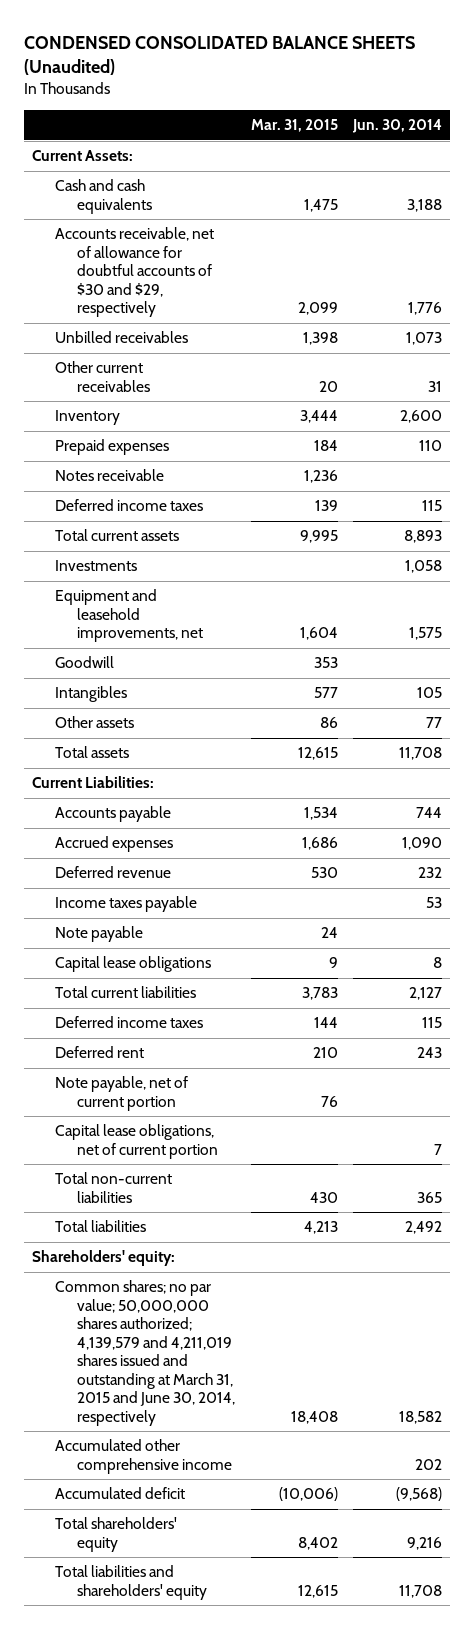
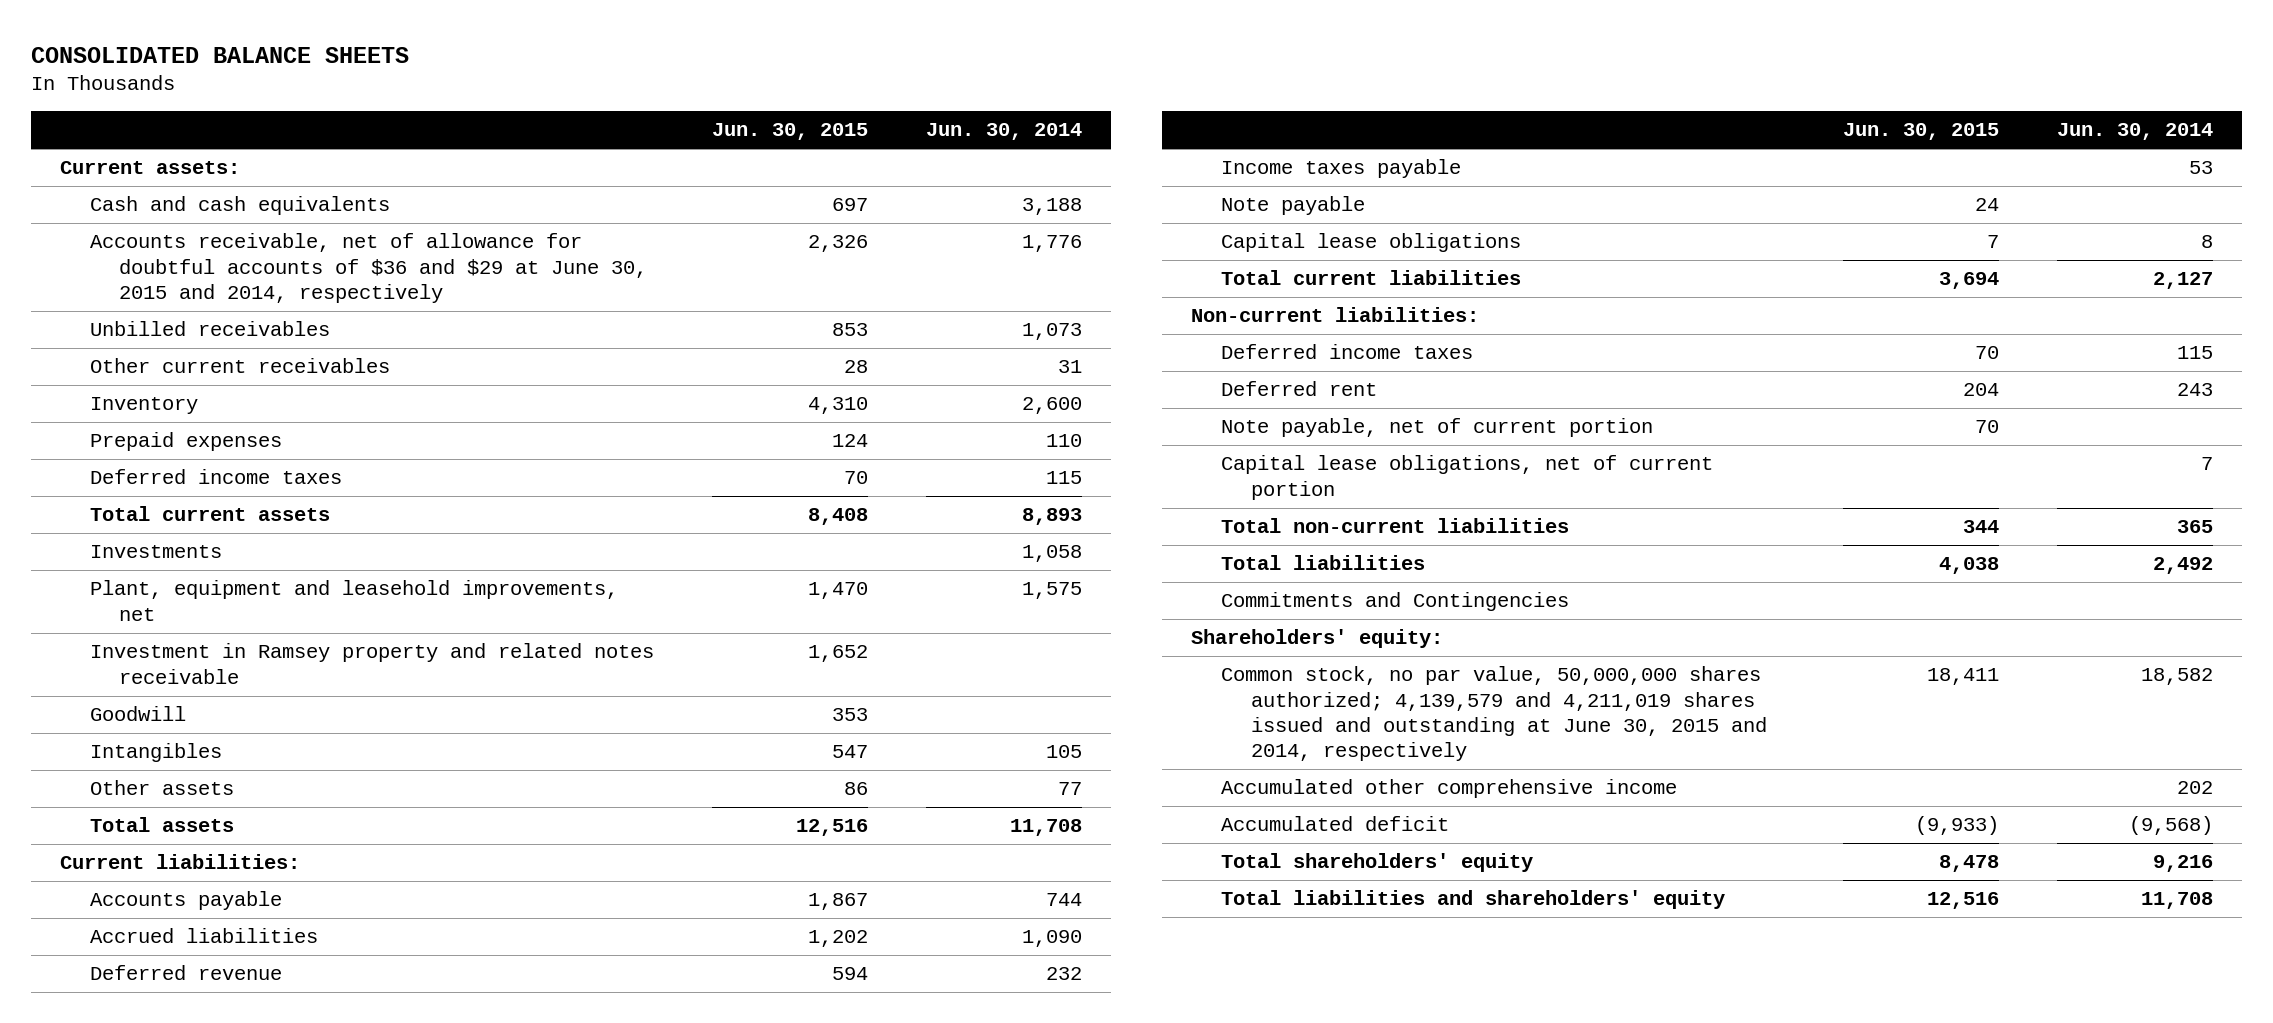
- CONDENSED CONSOLIDATED BALANCE SHEETS (Unaudited)
+ CONSOLIDATED BALANCE SHEETS
- | Mar. 31, 2015 | Jun. 30, 2014
+ | Jun. 30, 2015 | Jun. 30, 2014
- Current Assets:
+ Current assets:
- Accounts receivable, net of allowance for doubtful accounts of $30 and $29, respectively | 2,099 | 1,776
+ Accounts receivable, net of allowance for doubtful accounts of $36 and $29 at June 30, 2015 and 2014, respectively | 2,326 | 1,776
- Notes receivable | 1,236 |
- Equipment and leasehold improvements, net | 1,604 | 1,575
+ Plant, equipment and leasehold improvements, net | 1,470 | 1,575
+ Investment in Ramsey property and related notes receivable | 1,652 |
- Current Liabilities:
+ Current liabilities:
- Accrued expenses | 1,686 | 1,090
+ Accrued liabilities | 1,202 | 1,090
+ Non-current liabilities:
+ Commitments and Contingencies
- Common shares; no par value; 50,000,000 shares authorized; 4,139,579 and 4,211,019 shares issued and outstanding at March 31, 2015 and June 30, 2014, respectively | 18,408 | 18,582
+ Common stock, no par value, 50,000,000 shares authorized; 4,139,579 and 4,211,019 shares issued and outstanding at June 30, 2015 and 2014, respectively | 18,411 | 18,582

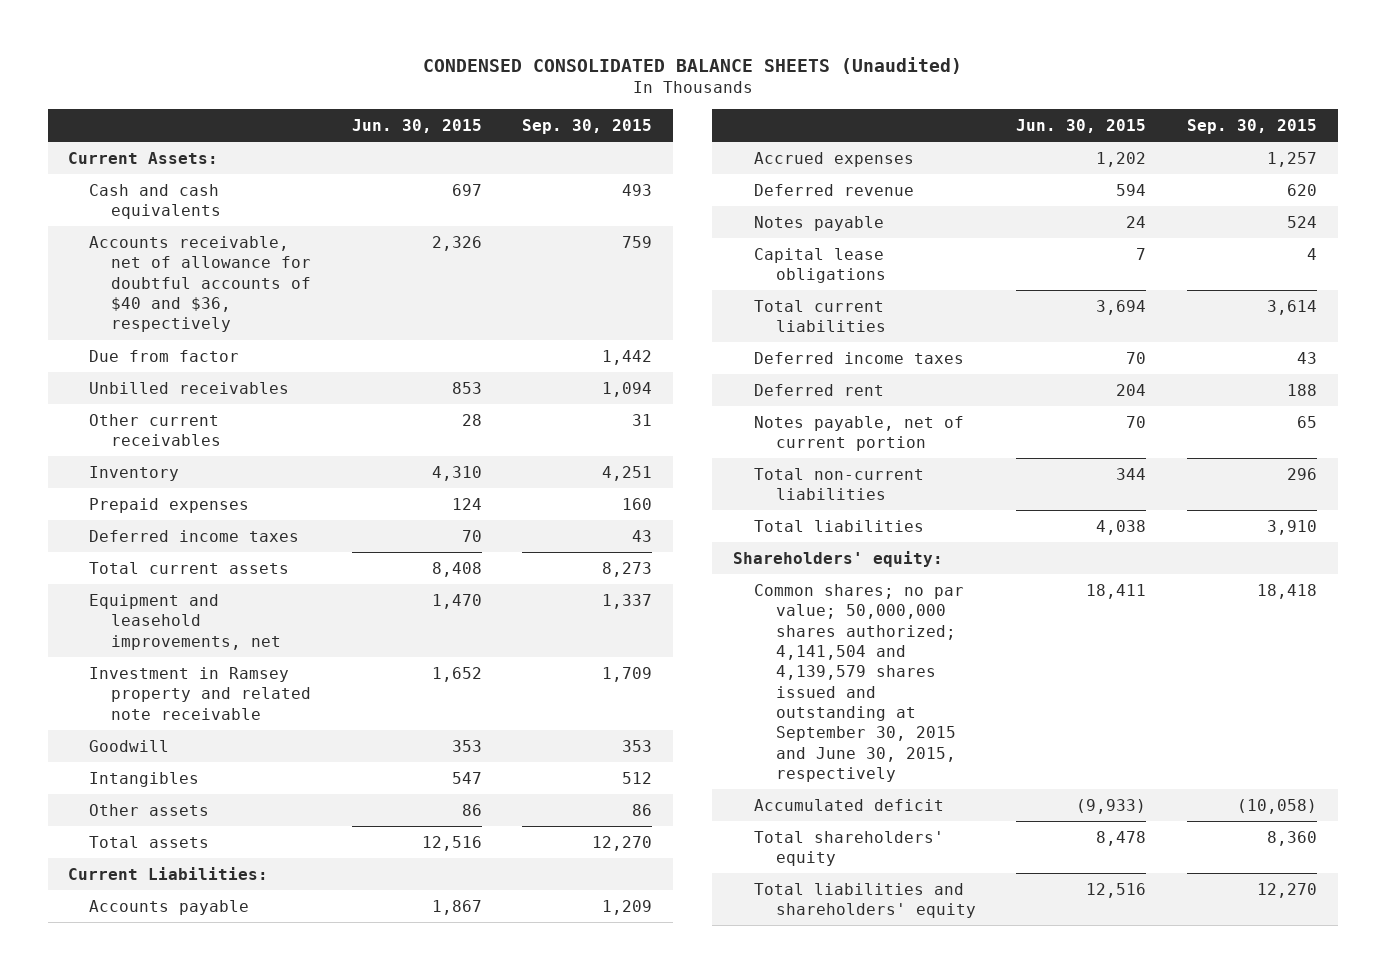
- CONSOLIDATED BALANCE SHEETS
+ CONDENSED CONSOLIDATED BALANCE SHEETS (Unaudited)
- | Jun. 30, 2015 | Jun. 30, 2014
+ | Jun. 30, 2015 | Sep. 30, 2015
- Current assets:
+ Current Assets:
- Accounts receivable, net of allowance for doubtful accounts of $36 and $29 at June 30, 2015 and 2014, respectively | 2,326 | 1,776
+ Accounts receivable, net of allowance for doubtful accounts of $40 and $36, respectively | 2,326 | 759
+ Due from factor | | 1,442
- Investments | | 1,058
- Plant, equipment and leasehold improvements, net | 1,470 | 1,575
- Investment in Ramsey property and related notes receivable | 1,652 |
+ Equipment and leasehold improvements, net | 1,470 | 1,337
+ Investment in Ramsey property and related note receivable | 1,652 | 1,709
- Current liabilities:
+ Current Liabilities:
- Accrued liabilities | 1,202 | 1,090
+ Accrued expenses | 1,202 | 1,257
- Income taxes payable | | 53
- Note payable | 24 |
+ Notes payable | 24 | 524
- Non-current liabilities:
- Note payable, net of current portion | 70 |
- Capital lease obligations, net of current portion | | 7
+ Notes payable, net of current portion | 70 | 65
- Commitments and Contingencies
- Common stock, no par value, 50,000,000 shares authorized; 4,139,579 and 4,211,019 shares issued and outstanding at June 30, 2015 and 2014, respectively | 18,411 | 18,582
- Accumulated other comprehensive income | | 202
+ Common shares; no par value; 50,000,000 shares authorized; 4,141,504 and 4,139,579 shares issued and outstanding at September 30, 2015 and June 30, 2015, respectively | 18,411 | 18,418

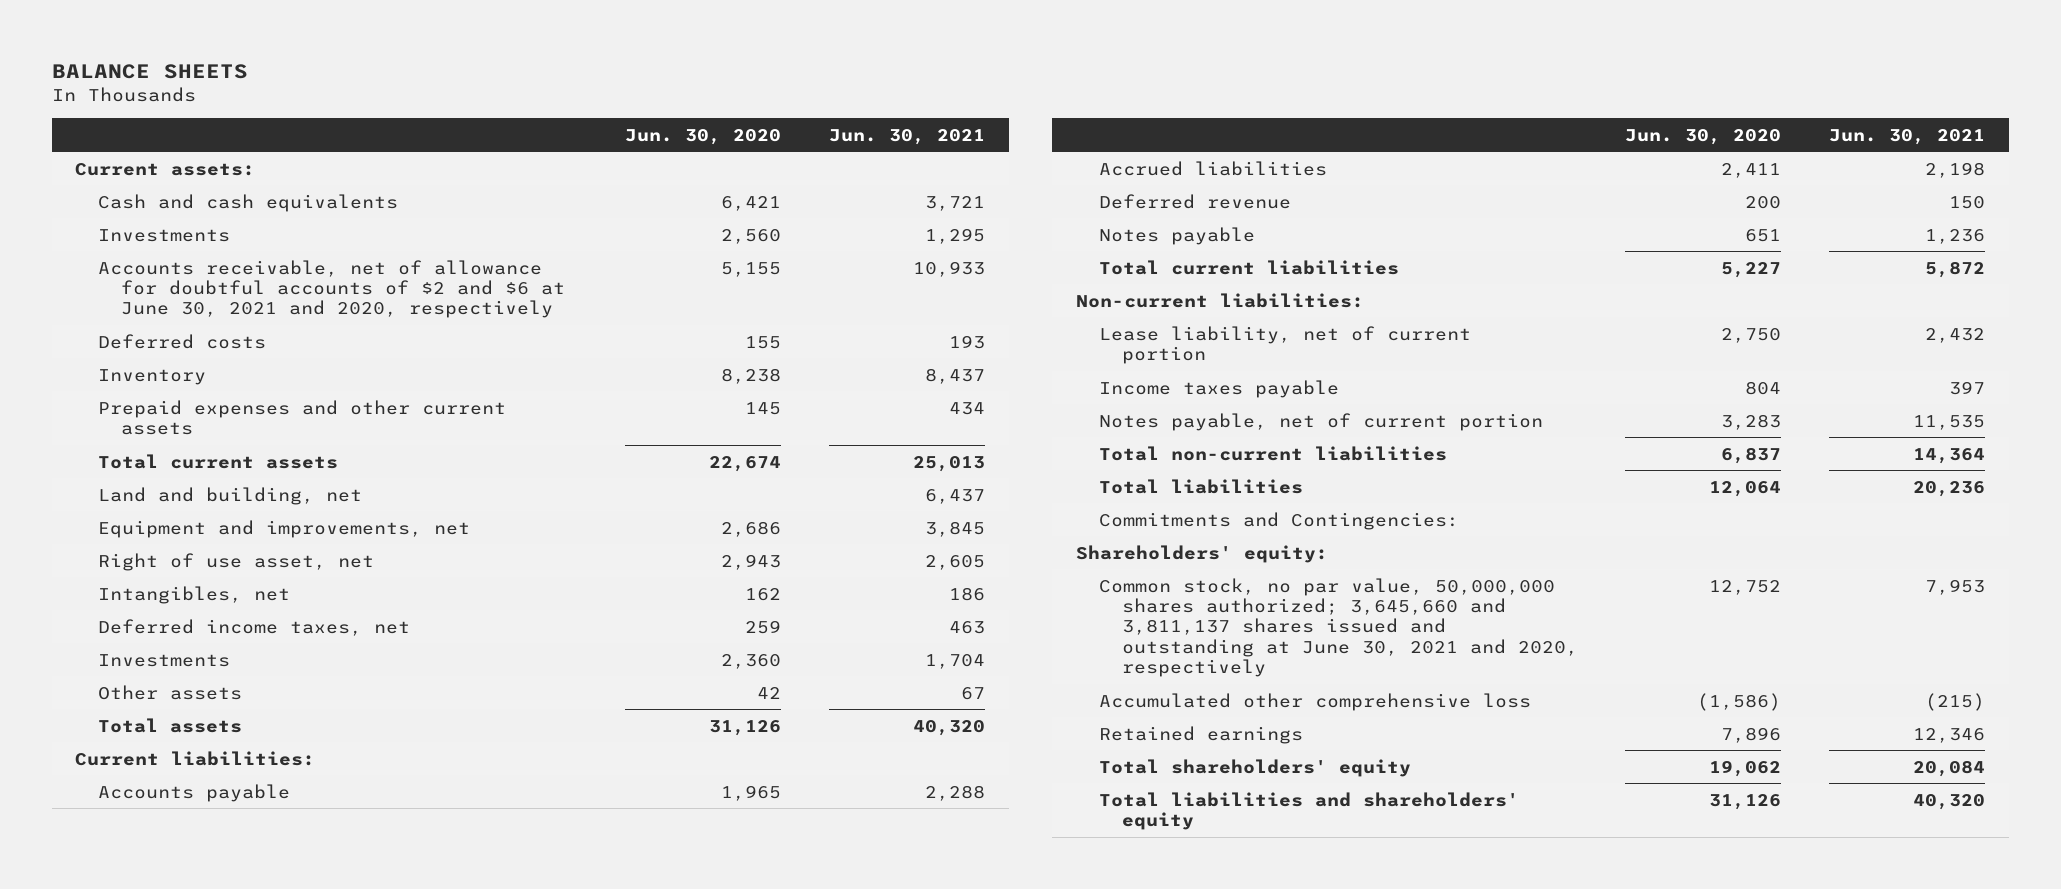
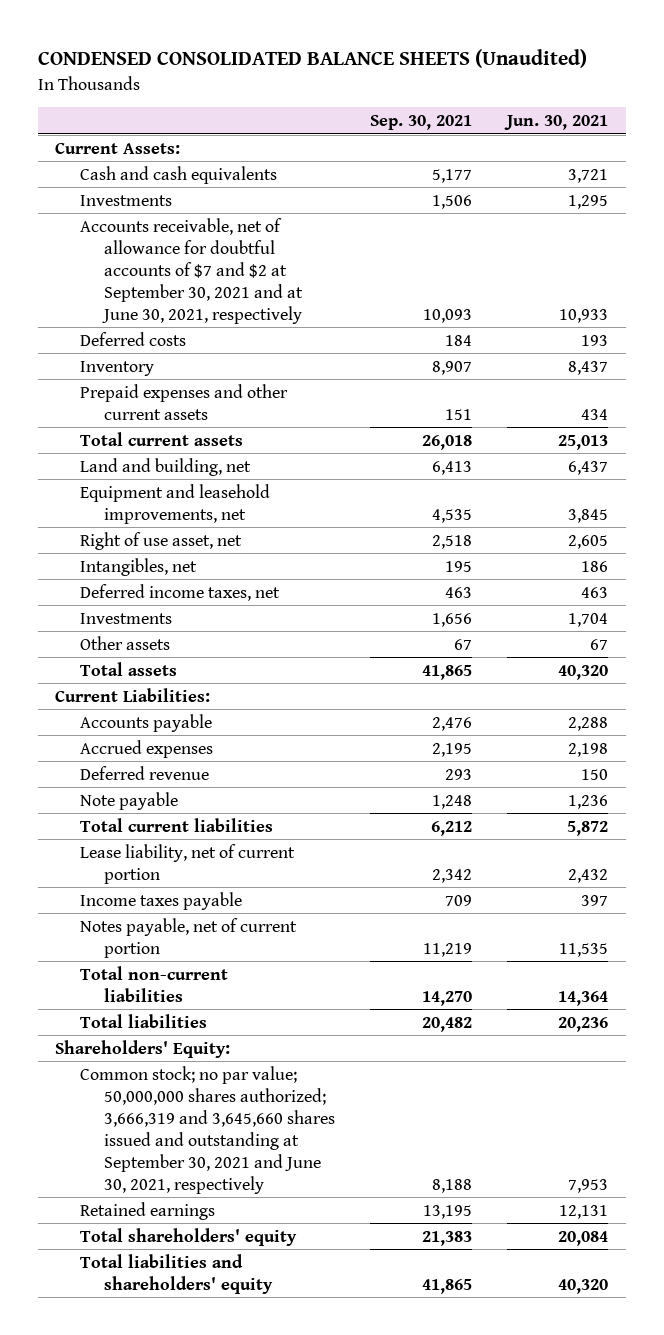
- BALANCE SHEETS
+ CONDENSED CONSOLIDATED BALANCE SHEETS (Unaudited)
- | Jun. 30, 2020 | Jun. 30, 2021
+ | Sep. 30, 2021 | Jun. 30, 2021
- Current assets:
+ Current Assets:
- Accounts receivable, net of allowance for doubtful accounts of $2 and $6 at June 30, 2021 and 2020, respectively | 5,155 | 10,933
+ Accounts receivable, net of allowance for doubtful accounts of $7 and $2 at September 30, 2021 and at June 30, 2021, respectively | 10,093 | 10,933
- Equipment and improvements, net | 2,686 | 3,845
+ Equipment and leasehold improvements, net | 4,535 | 3,845
- Current liabilities:
+ Current Liabilities:
- Accrued liabilities | 2,411 | 2,198
+ Accrued expenses | 2,195 | 2,198
- Notes payable | 651 | 1,236
+ Note payable | 1,248 | 1,236
- Non-current liabilities:
- Commitments and Contingencies:
- Shareholders' equity:
- Common stock, no par value, 50,000,000 shares authorized; 3,645,660 and 3,811,137 shares issued and outstanding at June 30, 2021 and 2020, respectively | 12,752 | 7,953
- Accumulated other comprehensive loss | (1,586) | (215)
- Retained earnings | 7,896 | 12,346
+ Shareholders' Equity:
+ Common stock; no par value; 50,000,000 shares authorized; 3,666,319 and 3,645,660 shares issued and outstanding at September 30, 2021 and June 30, 2021, respectively | 8,188 | 7,953
+ Retained earnings | 13,195 | 12,131

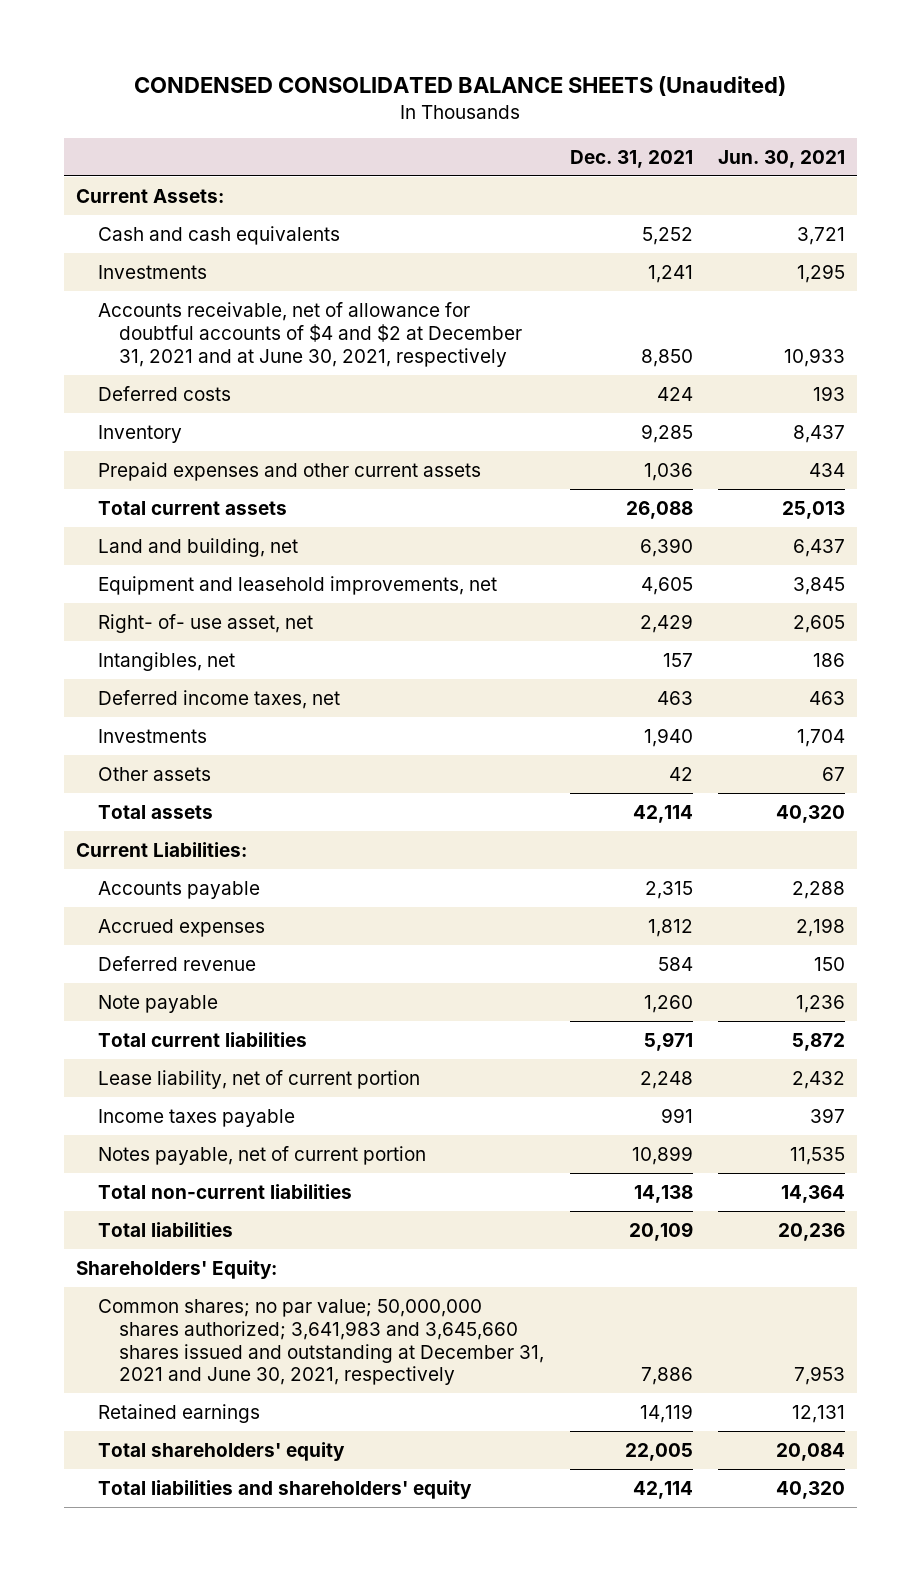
- | Sep. 30, 2021 | Jun. 30, 2021
+ | Dec. 31, 2021 | Jun. 30, 2021
- Accounts receivable, net of allowance for doubtful accounts of $7 and $2 at September 30, 2021 and at June 30, 2021, respectively | 10,093 | 10,933
+ Accounts receivable, net of allowance for doubtful accounts of $4 and $2 at December 31, 2021 and at June 30, 2021, respectively | 8,850 | 10,933
- Right of use asset, net | 2,518 | 2,605
+ Right- of- use asset, net | 2,429 | 2,605
- Common stock; no par value; 50,000,000 shares authorized; 3,666,319 and 3,645,660 shares issued and outstanding at September 30, 2021 and June 30, 2021, respectively | 8,188 | 7,953
+ Common shares; no par value; 50,000,000 shares authorized; 3,641,983 and 3,645,660 shares issued and outstanding at December 31, 2021 and June 30, 2021, respectively | 7,886 | 7,953

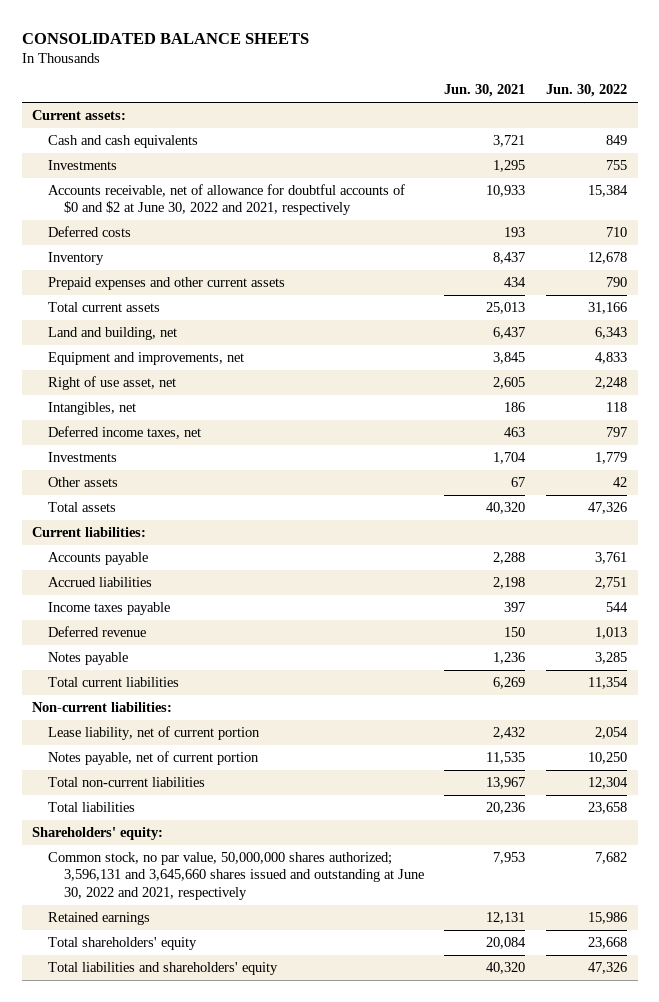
- CONDENSED CONSOLIDATED BALANCE SHEETS (Unaudited)
+ CONSOLIDATED BALANCE SHEETS
- | Dec. 31, 2021 | Jun. 30, 2021
+ | Jun. 30, 2021 | Jun. 30, 2022
- Current Assets:
+ Current assets:
- Accounts receivable, net of allowance for doubtful accounts of $4 and $2 at December 31, 2021 and at June 30, 2021, respectively | 8,850 | 10,933
+ Accounts receivable, net of allowance for doubtful accounts of $0 and $2 at June 30, 2022 and 2021, respectively | 10,933 | 15,384
- Equipment and leasehold improvements, net | 4,605 | 3,845
- Right- of- use asset, net | 2,429 | 2,605
+ Equipment and improvements, net | 3,845 | 4,833
+ Right of use asset, net | 2,605 | 2,248
- Current Liabilities:
+ Current liabilities:
- Accrued expenses | 1,812 | 2,198
+ Accrued liabilities | 2,198 | 2,751
moved up: Income taxes payable | 397 | 544
- Note payable | 1,260 | 1,236
- Total current liabilities | 5,971 | 5,872
+ Notes payable | 1,236 | 3,285
+ Total current liabilities | 6,269 | 11,354
+ Non-current liabilities:
- Total non-current liabilities | 14,138 | 14,364
+ Total non-current liabilities | 13,967 | 12,304
- Shareholders' Equity:
- Common shares; no par value; 50,000,000 shares authorized; 3,641,983 and 3,645,660 shares issued and outstanding at December 31, 2021 and June 30, 2021, respectively | 7,886 | 7,953
+ Shareholders' equity:
+ Common stock, no par value, 50,000,000 shares authorized; 3,596,131 and 3,645,660 shares issued and outstanding at June 30, 2022 and 2021, respectively | 7,953 | 7,682

